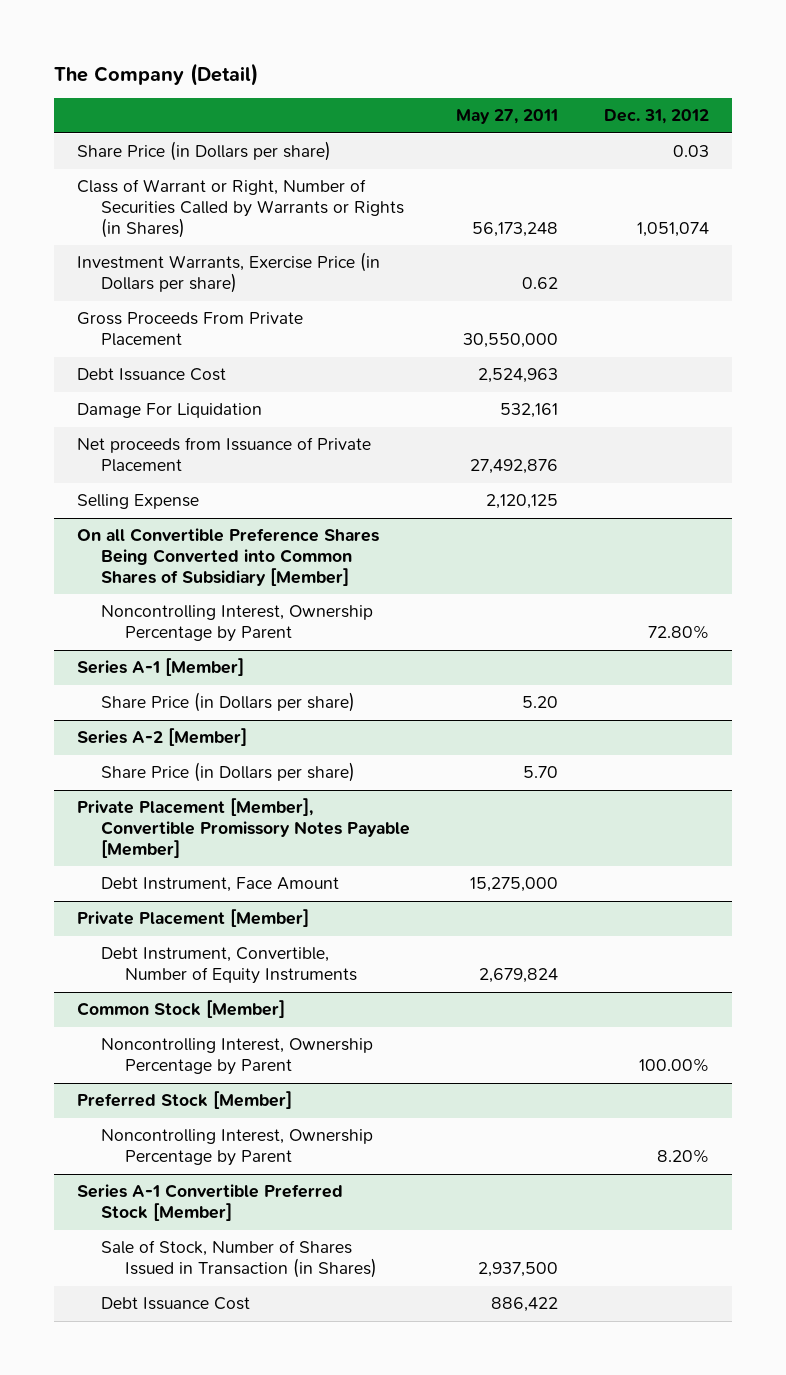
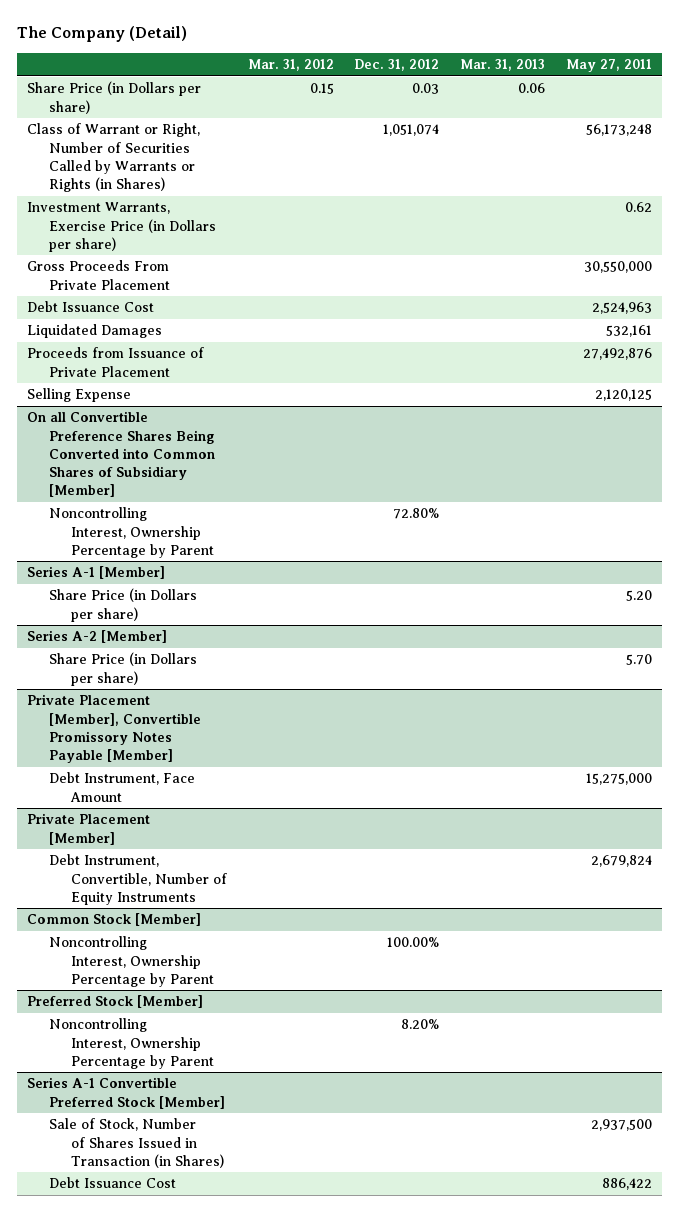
- | May 27, 2011 | Dec. 31, 2012
+ | Mar. 31, 2012 | Dec. 31, 2012 | Mar. 31, 2013 | May 27, 2011
- Damage For Liquidation | 532,161 |
- Net proceeds from Issuance of Private Placement | 27,492,876 |
+ Liquidated Damages | | | | 532,161
+ Proceeds from Issuance of Private Placement | | | | 27,492,876

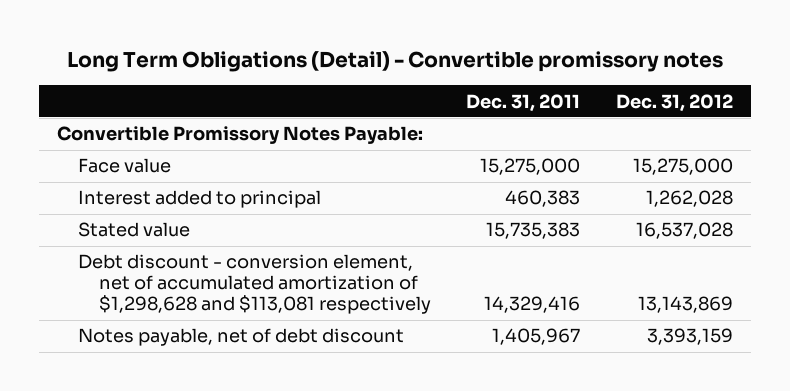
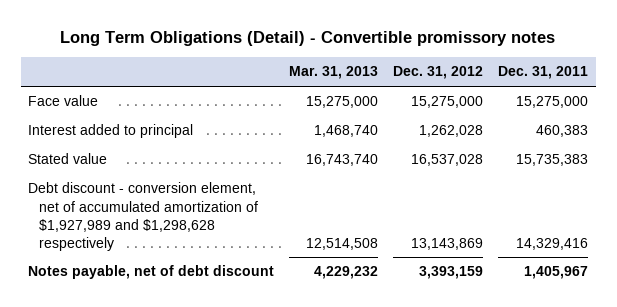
- | Dec. 31, 2011 | Dec. 31, 2012
+ | Mar. 31, 2013 | Dec. 31, 2012 | Dec. 31, 2011
- Convertible Promissory Notes Payable:
- Debt discount - conversion element, net of accumulated amortization of $1,298,628 and $113,081 respectively | 14,329,416 | 13,143,869
+ Debt discount - conversion element, net of accumulated amortization of $1,927,989 and $1,298,628 respectively | 12,514,508 | 13,143,869 | 14,329,416

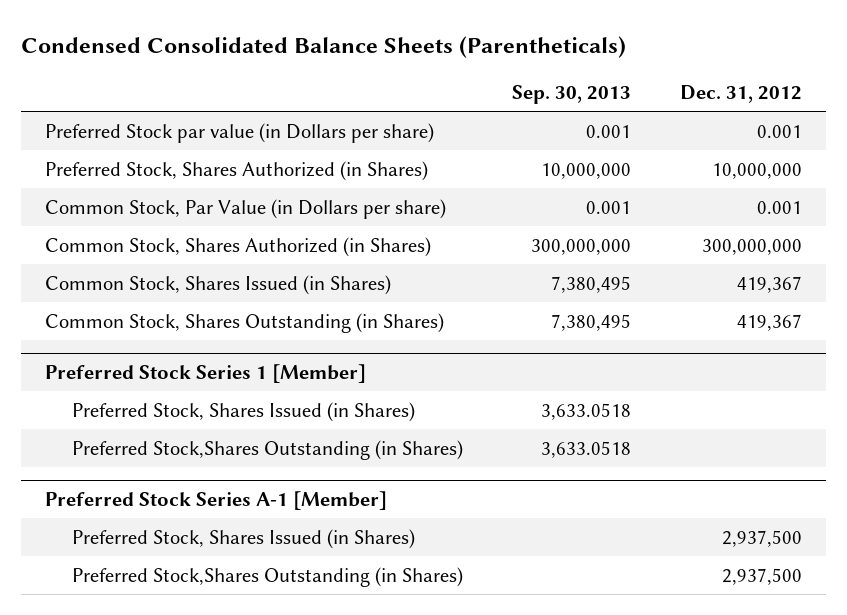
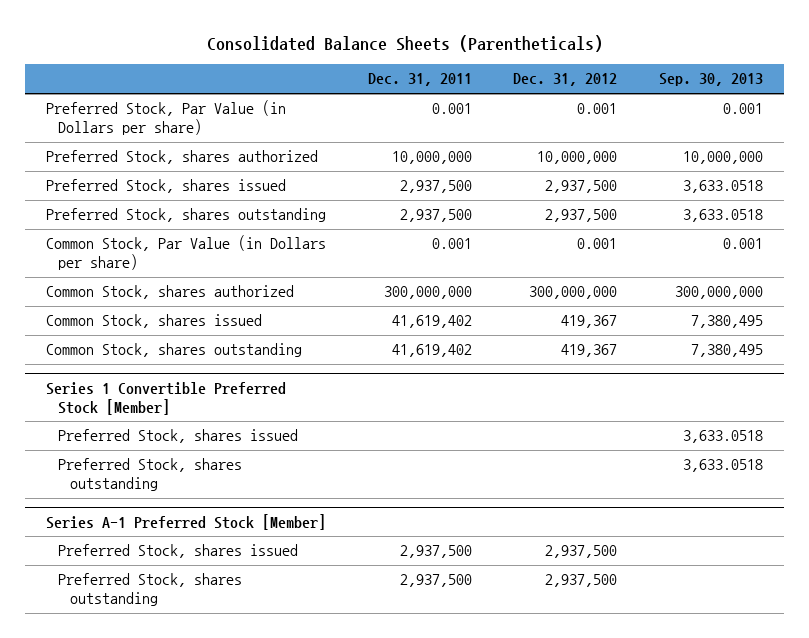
- Condensed Consolidated Balance Sheets (Parentheticals)
+ Consolidated Balance Sheets (Parentheticals)
- | Sep. 30, 2013 | Dec. 31, 2012
+ | Dec. 31, 2011 | Dec. 31, 2012 | Sep. 30, 2013
- Preferred Stock par value (in Dollars per share) | 0.001 | 0.001
- Preferred Stock, Shares Authorized (in Shares) | 10,000,000 | 10,000,000
+ Preferred Stock, Par Value (in Dollars per share) | 0.001 | 0.001 | 0.001
+ Preferred Stock, shares authorized | 10,000,000 | 10,000,000 | 10,000,000
+ Preferred Stock, shares issued | 2,937,500 | 2,937,500 | 3,633.0518
+ Preferred Stock, shares outstanding | 2,937,500 | 2,937,500 | 3,633.0518
- Common Stock, Shares Authorized (in Shares) | 300,000,000 | 300,000,000
- Common Stock, Shares Issued (in Shares) | 7,380,495 | 419,367
- Common Stock, Shares Outstanding (in Shares) | 7,380,495 | 419,367
- Preferred Stock Series 1 [Member]
- Preferred Stock, Shares Issued (in Shares) | 3,633.0518 |
- Preferred Stock,Shares Outstanding (in Shares) | 3,633.0518 |
- Preferred Stock Series A-1 [Member]
- Preferred Stock, Shares Issued (in Shares) | | 2,937,500
- Preferred Stock,Shares Outstanding (in Shares) | | 2,937,500
+ Common Stock, shares authorized | 300,000,000 | 300,000,000 | 300,000,000
+ Common Stock, shares issued | 41,619,402 | 419,367 | 7,380,495
+ Common Stock, shares outstanding | 41,619,402 | 419,367 | 7,380,495
+ Series 1 Convertible Preferred Stock [Member]
+ Preferred Stock, shares issued | | | 3,633.0518
+ Preferred Stock, shares outstanding | | | 3,633.0518
+ Series A-1 Preferred Stock [Member]
+ Preferred Stock, shares issued | 2,937,500 | 2,937,500 |
+ Preferred Stock, shares outstanding | 2,937,500 | 2,937,500 |

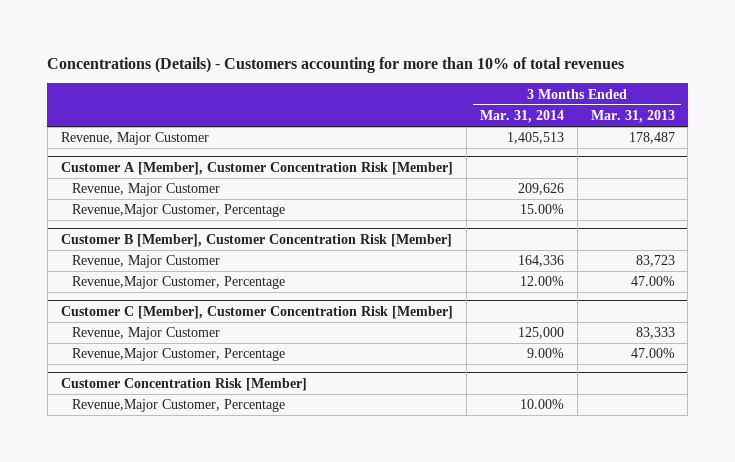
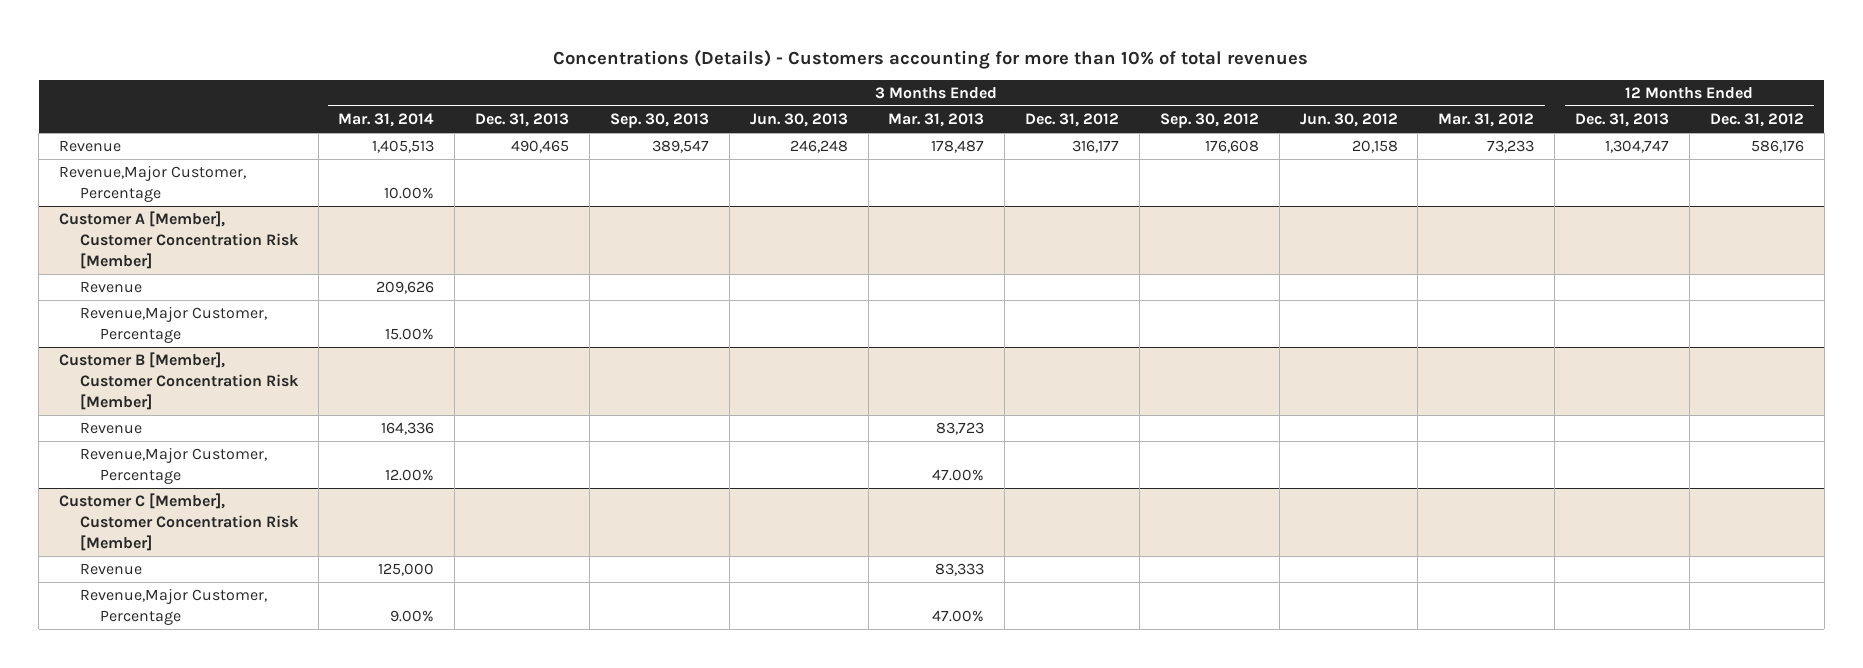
- | 3 Months Ended Mar. 31, 2014 | 3 Months Ended Mar. 31, 2013
+ | 3 Months Ended Mar. 31, 2014 | 3 Months Ended Dec. 31, 2013 | 3 Months Ended Sep. 30, 2013 | 3 Months Ended Jun. 30, 2013 | 3 Months Ended Mar. 31, 2013 | 3 Months Ended Dec. 31, 2012 | 3 Months Ended Sep. 30, 2012 | 3 Months Ended Jun. 30, 2012 | 3 Months Ended Mar. 31, 2012 | 12 Months Ended Dec. 31, 2013 | 12 Months Ended Dec. 31, 2012
- Revenue, Major Customer | 1,405,513 | 178,487
+ Revenue | 1,405,513 | 490,465 | 389,547 | 246,248 | 178,487 | 316,177 | 176,608 | 20,158 | 73,233 | 1,304,747 | 586,176
+ Revenue,Major Customer, Percentage | 10.00% | | | | | | | | | |
@ Customer A [Member], Customer Concentration Risk [Member]
- Revenue, Major Customer | 209,626 |
+ Revenue | 209,626 | | | | | | | | | |
@ Customer B [Member], Customer Concentration Risk [Member]
- Revenue, Major Customer | 164,336 | 83,723
+ Revenue | 164,336 | | | | 83,723 | | | | | |
@ Customer C [Member], Customer Concentration Risk [Member]
- Revenue, Major Customer | 125,000 | 83,333
+ Revenue | 125,000 | | | | 83,333 | | | | | |
- Customer Concentration Risk [Member]
- Revenue,Major Customer, Percentage | 10.00% |

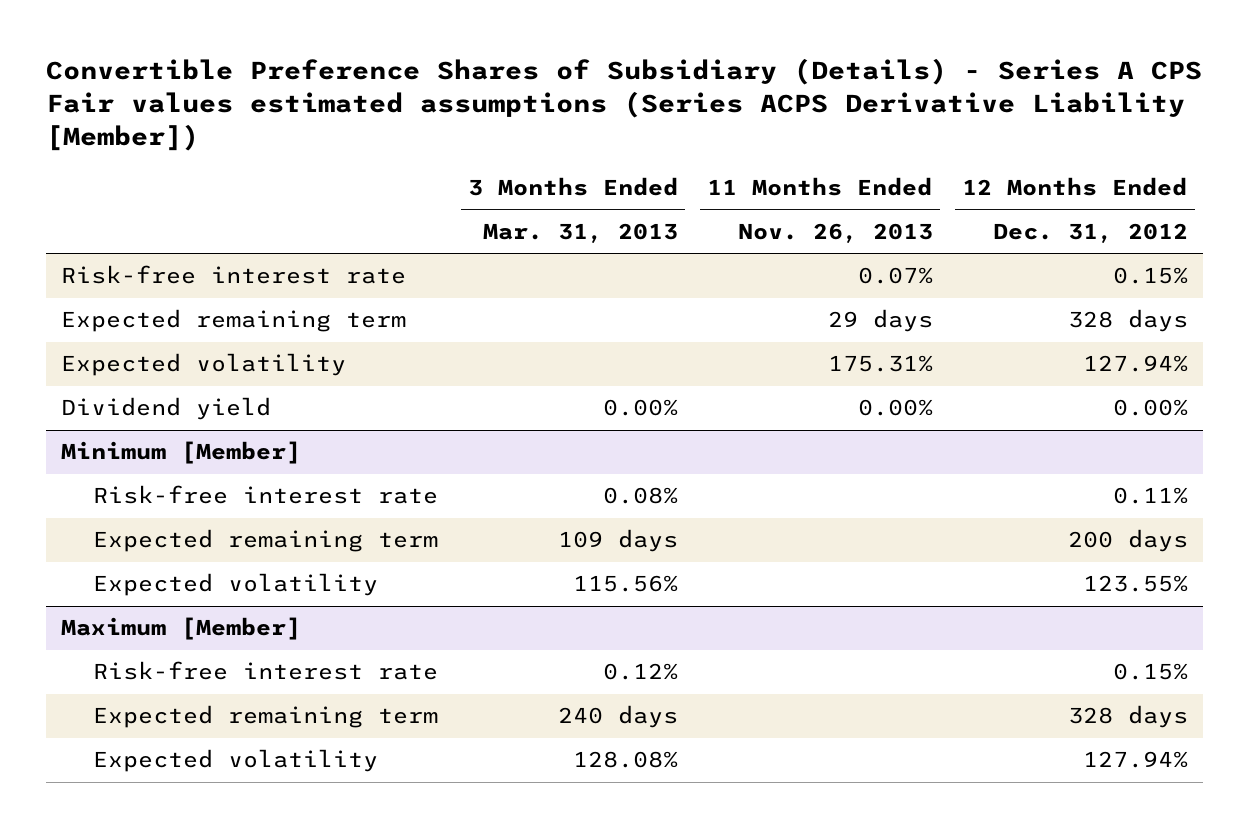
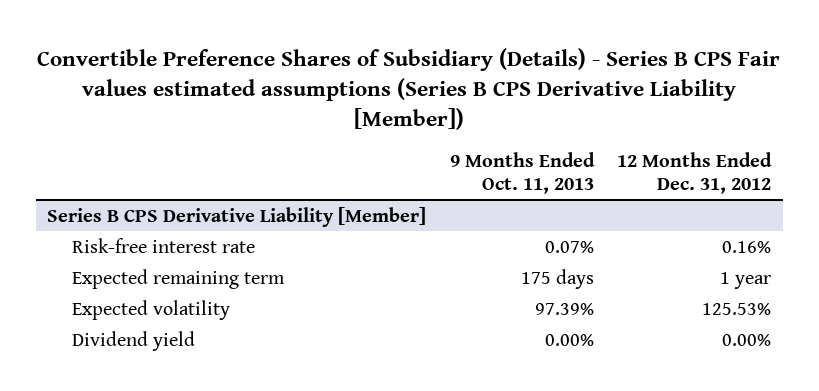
- Convertible Preference Shares of Subsidiary (Details) - Series A CPS Fair values estimated assumptions (Series ACPS Derivative Liability [Member])
+ Convertible Preference Shares of Subsidiary (Details) - Series B CPS Fair values estimated assumptions (Series B CPS Derivative Liability [Member])
- | 3 Months Ended Mar. 31, 2013 | 11 Months Ended Nov. 26, 2013 | 12 Months Ended Dec. 31, 2012
+ | 9 Months Ended Oct. 11, 2013 | 12 Months Ended Dec. 31, 2012
- Risk-free interest rate | | 0.07% | 0.15%
- Expected remaining term | | 29 days | 328 days
- Expected volatility | | 175.31% | 127.94%
+ Series B CPS Derivative Liability [Member]
+ Risk-free interest rate | 0.07% | 0.16%
+ Expected remaining term | 175 days | 1 year
+ Expected volatility | 97.39% | 125.53%
- Minimum [Member]
- Risk-free interest rate | 0.08% | | 0.11%
- Expected remaining term | 109 days | | 200 days
- Expected volatility | 115.56% | | 123.55%
- Maximum [Member]
- Risk-free interest rate | 0.12% | | 0.15%
- Expected remaining term | 240 days | | 328 days
- Expected volatility | 128.08% | | 127.94%

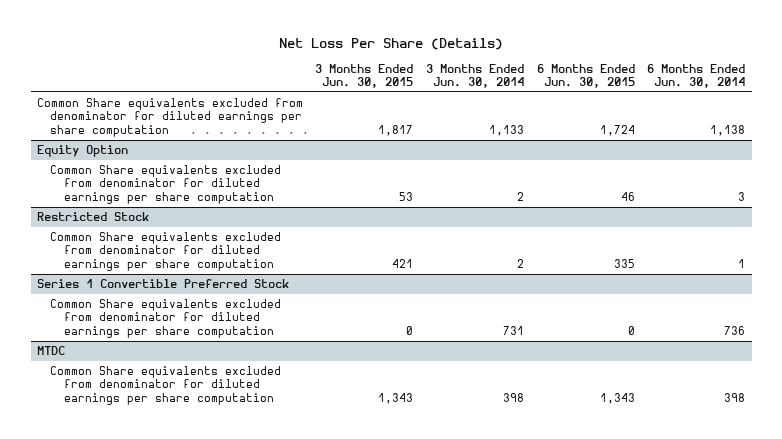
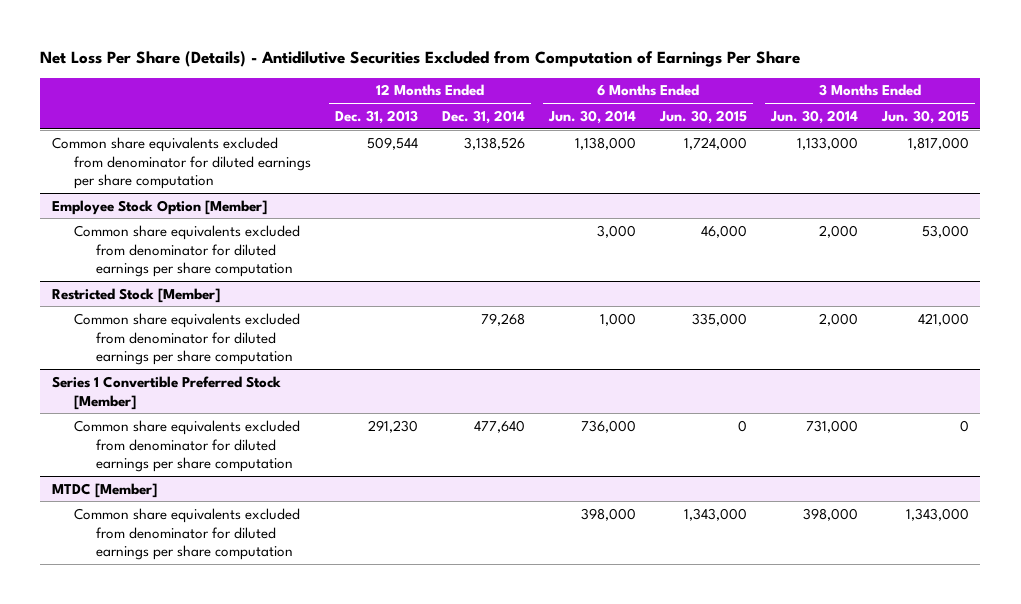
- Net Loss Per Share (Details)
+ Net Loss Per Share (Details) - Antidilutive Securities Excluded from Computation of Earnings Per Share
- | 3 Months Ended Jun. 30, 2015 | 3 Months Ended Jun. 30, 2014 | 6 Months Ended Jun. 30, 2015 | 6 Months Ended Jun. 30, 2014
+ | 12 Months Ended Dec. 31, 2013 | 12 Months Ended Dec. 31, 2014 | 6 Months Ended Jun. 30, 2014 | 6 Months Ended Jun. 30, 2015 | 3 Months Ended Jun. 30, 2014 | 3 Months Ended Jun. 30, 2015
- Common Share equivalents excluded from denominator for diluted earnings per share computation | 1,817 | 1,133 | 1,724 | 1,138
- Equity Option
- Common Share equivalents excluded from denominator for diluted earnings per share computation | 53 | 2 | 46 | 3
- Restricted Stock
- Common Share equivalents excluded from denominator for diluted earnings per share computation | 421 | 2 | 335 | 1
- Series 1 Convertible Preferred Stock
- Common Share equivalents excluded from denominator for diluted earnings per share computation | 0 | 731 | 0 | 736
- MTDC
- Common Share equivalents excluded from denominator for diluted earnings per share computation | 1,343 | 398 | 1,343 | 398
+ Common share equivalents excluded from denominator for diluted earnings per share computation | 509,544 | 3,138,526 | 1,138,000 | 1,724,000 | 1,133,000 | 1,817,000
+ Employee Stock Option [Member]
+ Common share equivalents excluded from denominator for diluted earnings per share computation | | | 3,000 | 46,000 | 2,000 | 53,000
+ Restricted Stock [Member]
+ Common share equivalents excluded from denominator for diluted earnings per share computation | | 79,268 | 1,000 | 335,000 | 2,000 | 421,000
+ Series 1 Convertible Preferred Stock [Member]
+ Common share equivalents excluded from denominator for diluted earnings per share computation | 291,230 | 477,640 | 736,000 | 0 | 731,000 | 0
+ MTDC [Member]
+ Common share equivalents excluded from denominator for diluted earnings per share computation | | | 398,000 | 1,343,000 | 398,000 | 1,343,000

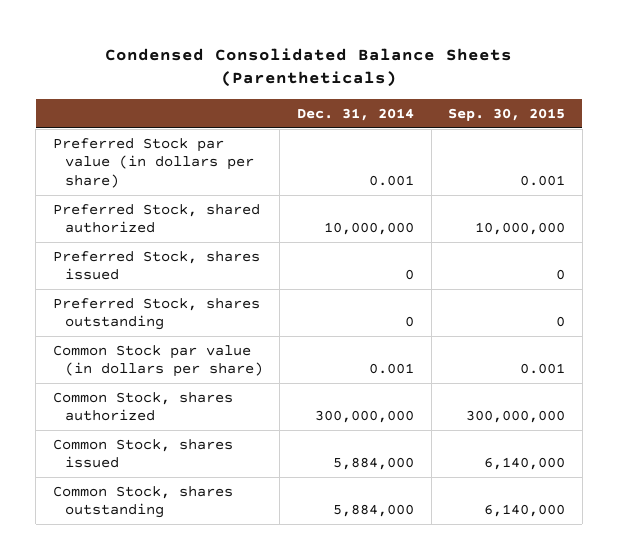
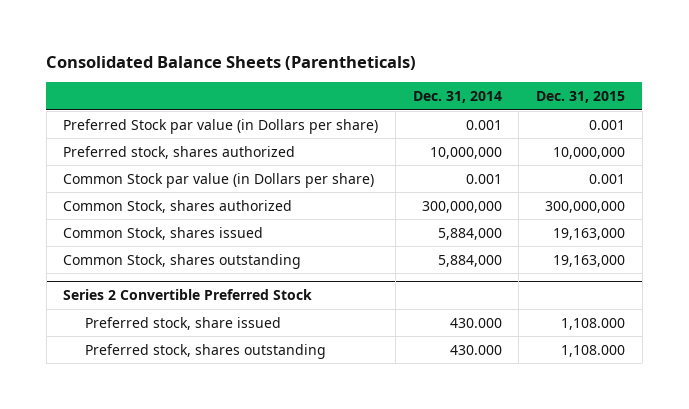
- Condensed Consolidated Balance Sheets (Parentheticals)
+ Consolidated Balance Sheets (Parentheticals)
- | Dec. 31, 2014 | Sep. 30, 2015
+ | Dec. 31, 2014 | Dec. 31, 2015
- Preferred Stock par value (in dollars per share) | 0.001 | 0.001
- Preferred Stock, shared authorized | 10,000,000 | 10,000,000
- Preferred Stock, shares issued | 0 | 0
- Preferred Stock, shares outstanding | 0 | 0
- Common Stock par value (in dollars per share) | 0.001 | 0.001
+ Preferred Stock par value (in Dollars per share) | 0.001 | 0.001
+ Preferred stock, shares authorized | 10,000,000 | 10,000,000
+ Common Stock par value (in Dollars per share) | 0.001 | 0.001
+ Series 2 Convertible Preferred Stock
+ Preferred stock, share issued | 430.000 | 1,108.000
+ Preferred stock, shares outstanding | 430.000 | 1,108.000

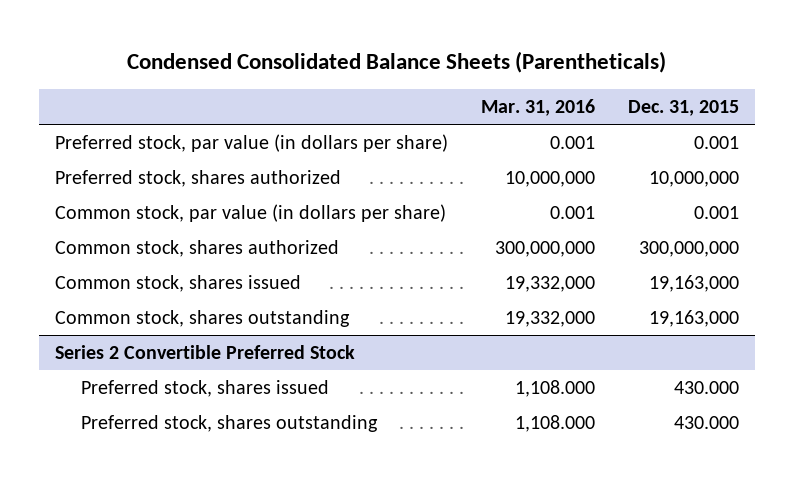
- Consolidated Balance Sheets (Parentheticals)
+ Condensed Consolidated Balance Sheets (Parentheticals)
- | Dec. 31, 2014 | Dec. 31, 2015
+ | Mar. 31, 2016 | Dec. 31, 2015
- Preferred Stock par value (in Dollars per share) | 0.001 | 0.001
+ Preferred stock, par value (in dollars per share) | 0.001 | 0.001
- Common Stock par value (in Dollars per share) | 0.001 | 0.001
- Common Stock, shares authorized | 300,000,000 | 300,000,000
- Common Stock, shares issued | 5,884,000 | 19,163,000
- Common Stock, shares outstanding | 5,884,000 | 19,163,000
+ Common stock, par value (in dollars per share) | 0.001 | 0.001
+ Common stock, shares authorized | 300,000,000 | 300,000,000
+ Common stock, shares issued | 19,332,000 | 19,163,000
+ Common stock, shares outstanding | 19,332,000 | 19,163,000
@ Series 2 Convertible Preferred Stock
- Preferred stock, share issued | 430.000 | 1,108.000
- Preferred stock, shares outstanding | 430.000 | 1,108.000
+ Preferred stock, shares issued | 1,108.000 | 430.000
+ Preferred stock, shares outstanding | 1,108.000 | 430.000

